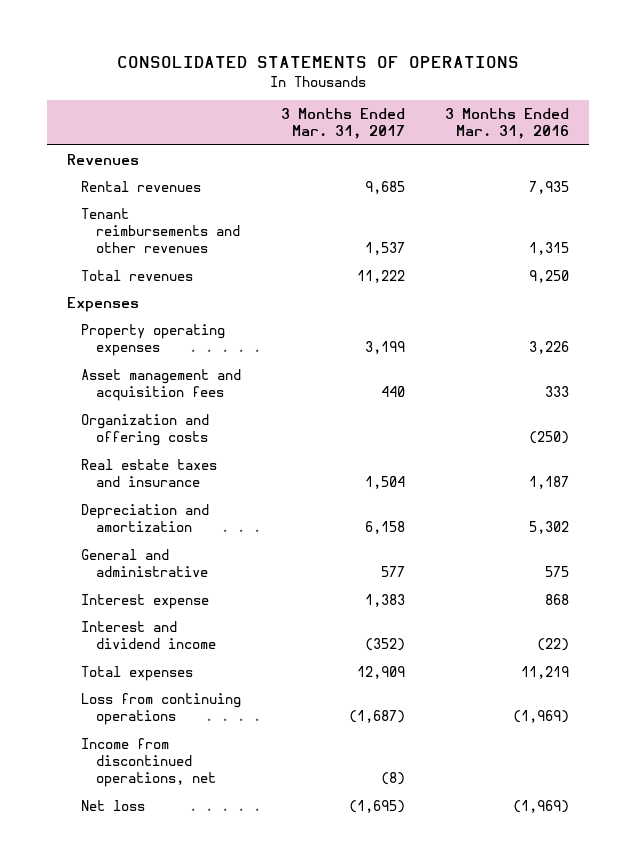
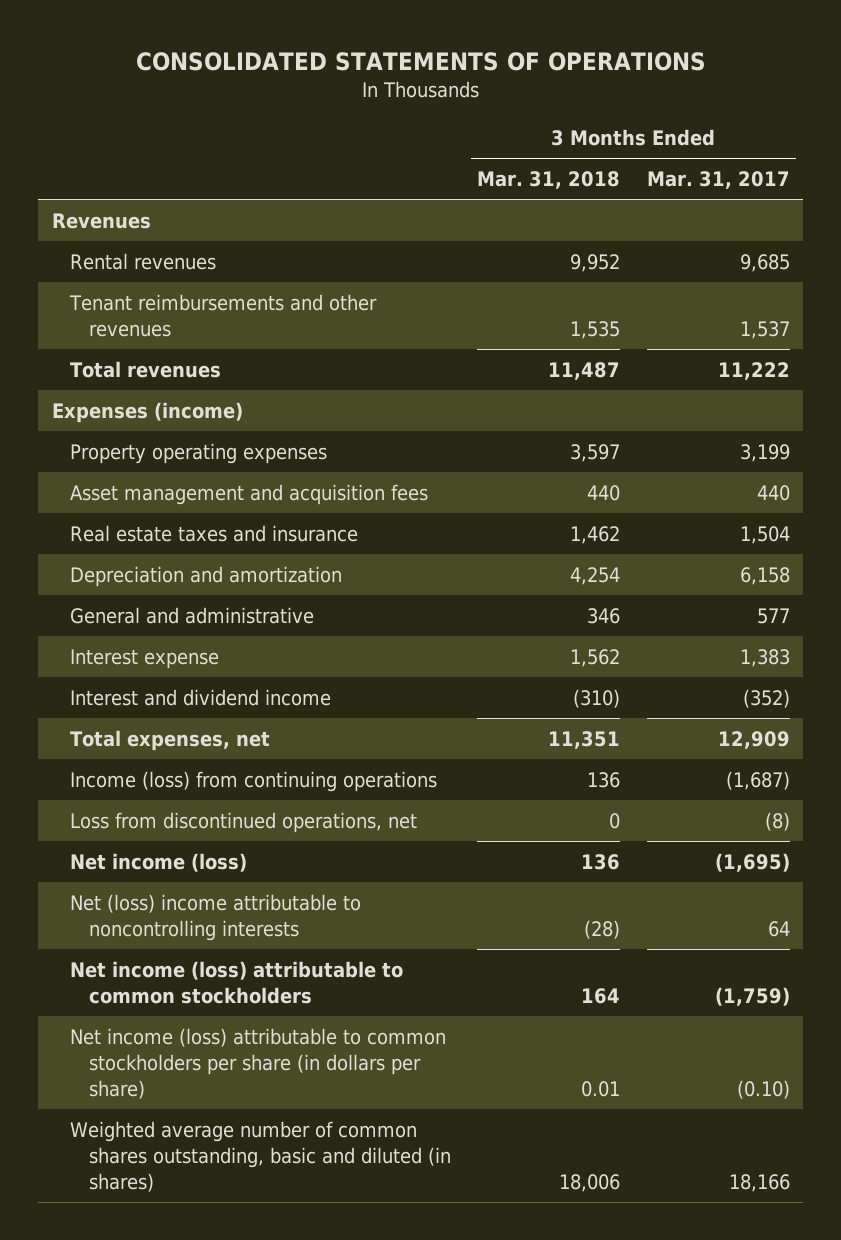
- | 3 Months Ended Mar. 31, 2017 | 3 Months Ended Mar. 31, 2016
+ | 3 Months Ended Mar. 31, 2018 | 3 Months Ended Mar. 31, 2017
- Expenses
+ Expenses (income)
- Organization and offering costs | | (250)
- Total expenses | 12,909 | 11,219
- Loss from continuing operations | (1,687) | (1,969)
- Income from discontinued operations, net | (8) |
- Net loss | (1,695) | (1,969)
+ Total expenses, net | 11,351 | 12,909
+ Income (loss) from continuing operations | 136 | (1,687)
+ Loss from discontinued operations, net | 0 | (8)
+ Net income (loss) | 136 | (1,695)
+ Net (loss) income attributable to noncontrolling interests | (28) | 64
+ Net income (loss) attributable to common stockholders | 164 | (1,759)
+ Net income (loss) attributable to common stockholders per share (in dollars per share) | 0.01 | (0.10)
+ Weighted average number of common shares outstanding, basic and diluted (in shares) | 18,006 | 18,166

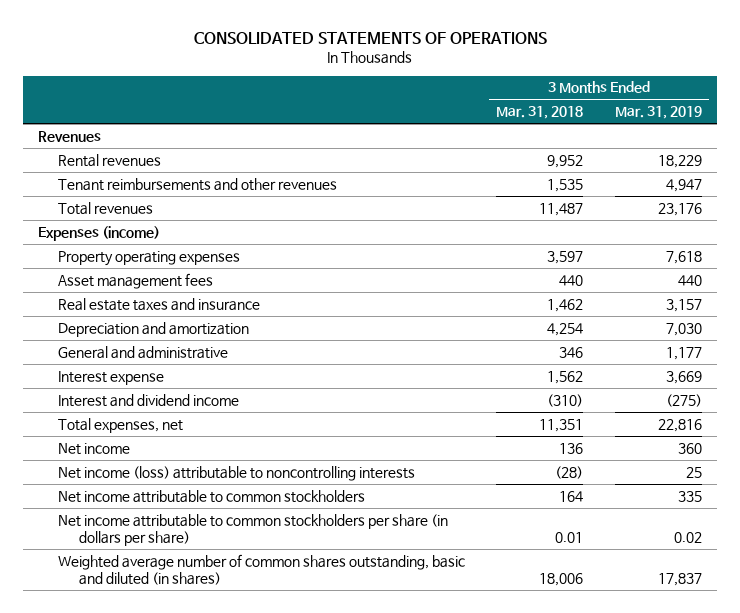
- | 3 Months Ended Mar. 31, 2018 | 3 Months Ended Mar. 31, 2017
+ | 3 Months Ended Mar. 31, 2018 | 3 Months Ended Mar. 31, 2019
- Asset management and acquisition fees | 440 | 440
+ Asset management fees | 440 | 440
- Income (loss) from continuing operations | 136 | (1,687)
- Loss from discontinued operations, net | 0 | (8)
- Net income (loss) | 136 | (1,695)
- Net (loss) income attributable to noncontrolling interests | (28) | 64
- Net income (loss) attributable to common stockholders | 164 | (1,759)
- Net income (loss) attributable to common stockholders per share (in dollars per share) | 0.01 | (0.10)
+ Net income | 136 | 360
+ Net income (loss) attributable to noncontrolling interests | (28) | 25
+ Net income attributable to common stockholders | 164 | 335
+ Net income attributable to common stockholders per share (in dollars per share) | 0.01 | 0.02

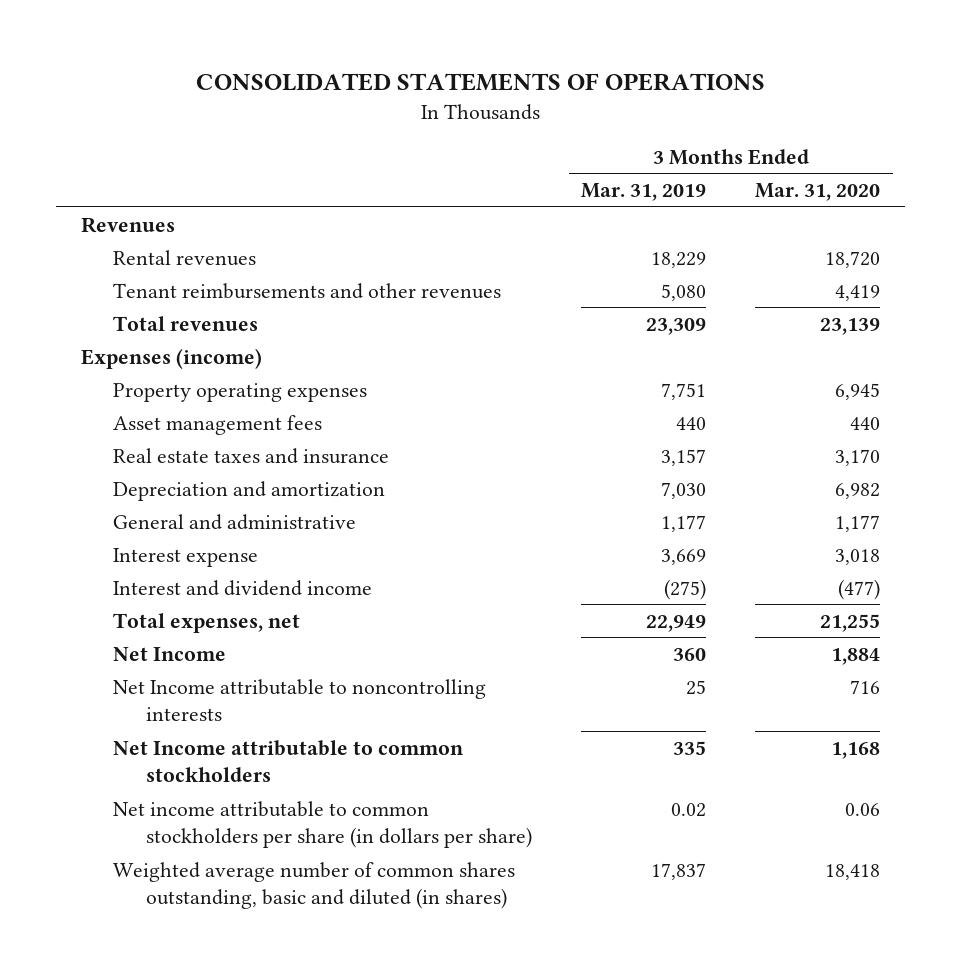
- | 3 Months Ended Mar. 31, 2018 | 3 Months Ended Mar. 31, 2019
+ | 3 Months Ended Mar. 31, 2019 | 3 Months Ended Mar. 31, 2020
- Tenant reimbursements and other revenues | 1,535 | 4,947
- Total revenues | 11,487 | 23,176
+ Tenant reimbursements and other revenues | 5,080 | 4,419
+ Total revenues | 23,309 | 23,139
- Property operating expenses | 3,597 | 7,618
+ Property operating expenses | 7,751 | 6,945
- Total expenses, net | 11,351 | 22,816
- Net income | 136 | 360
- Net income (loss) attributable to noncontrolling interests | (28) | 25
- Net income attributable to common stockholders | 164 | 335
+ Total expenses, net | 22,949 | 21,255
+ Net Income | 360 | 1,884
+ Net Income attributable to noncontrolling interests | 25 | 716
+ Net Income attributable to common stockholders | 335 | 1,168

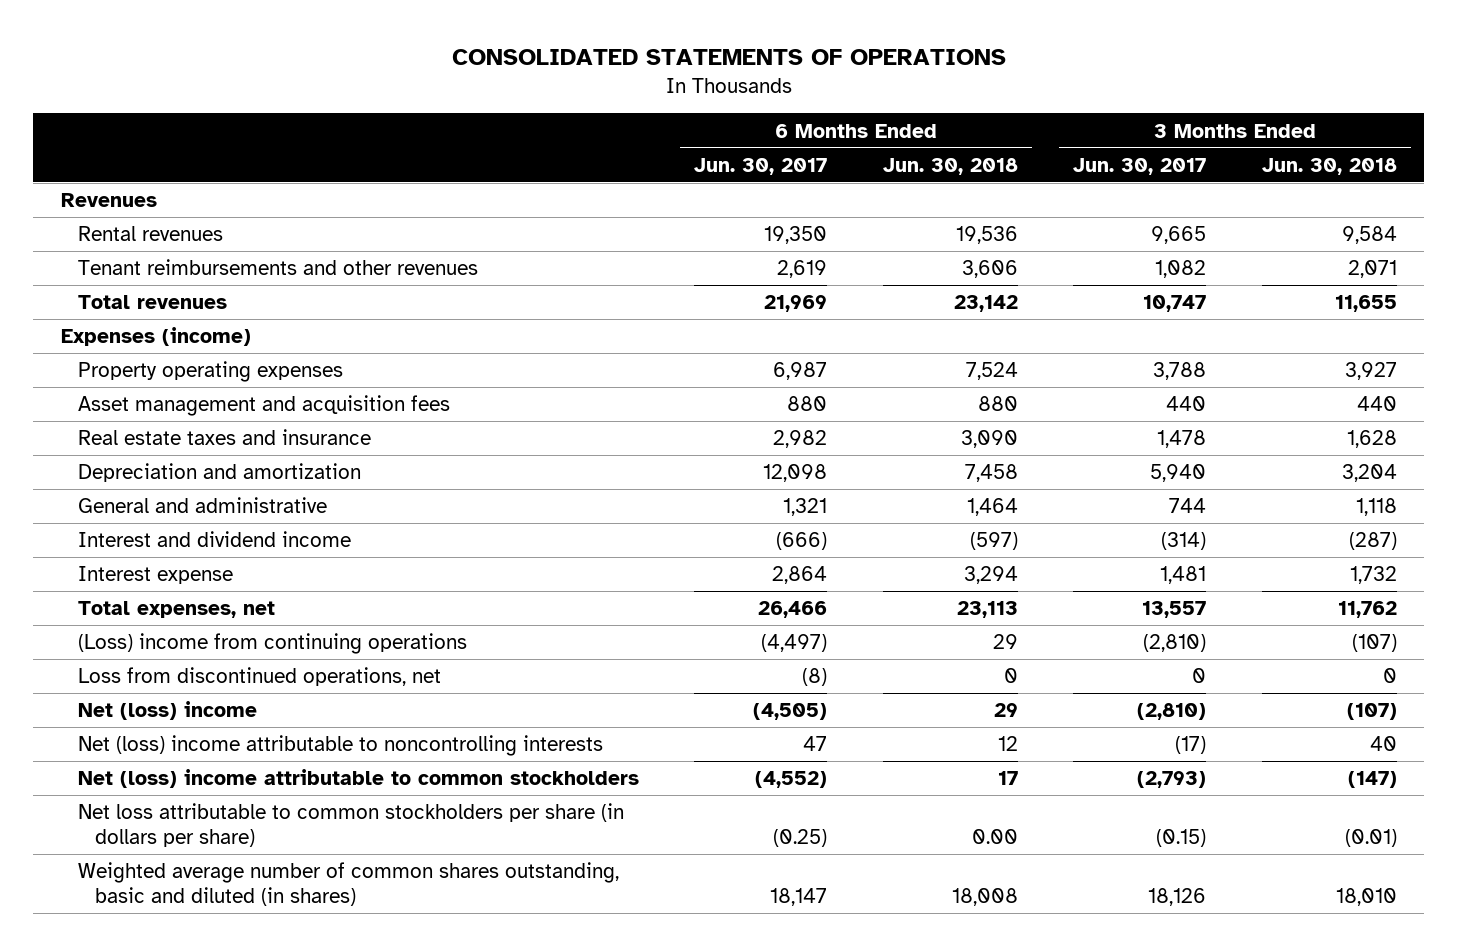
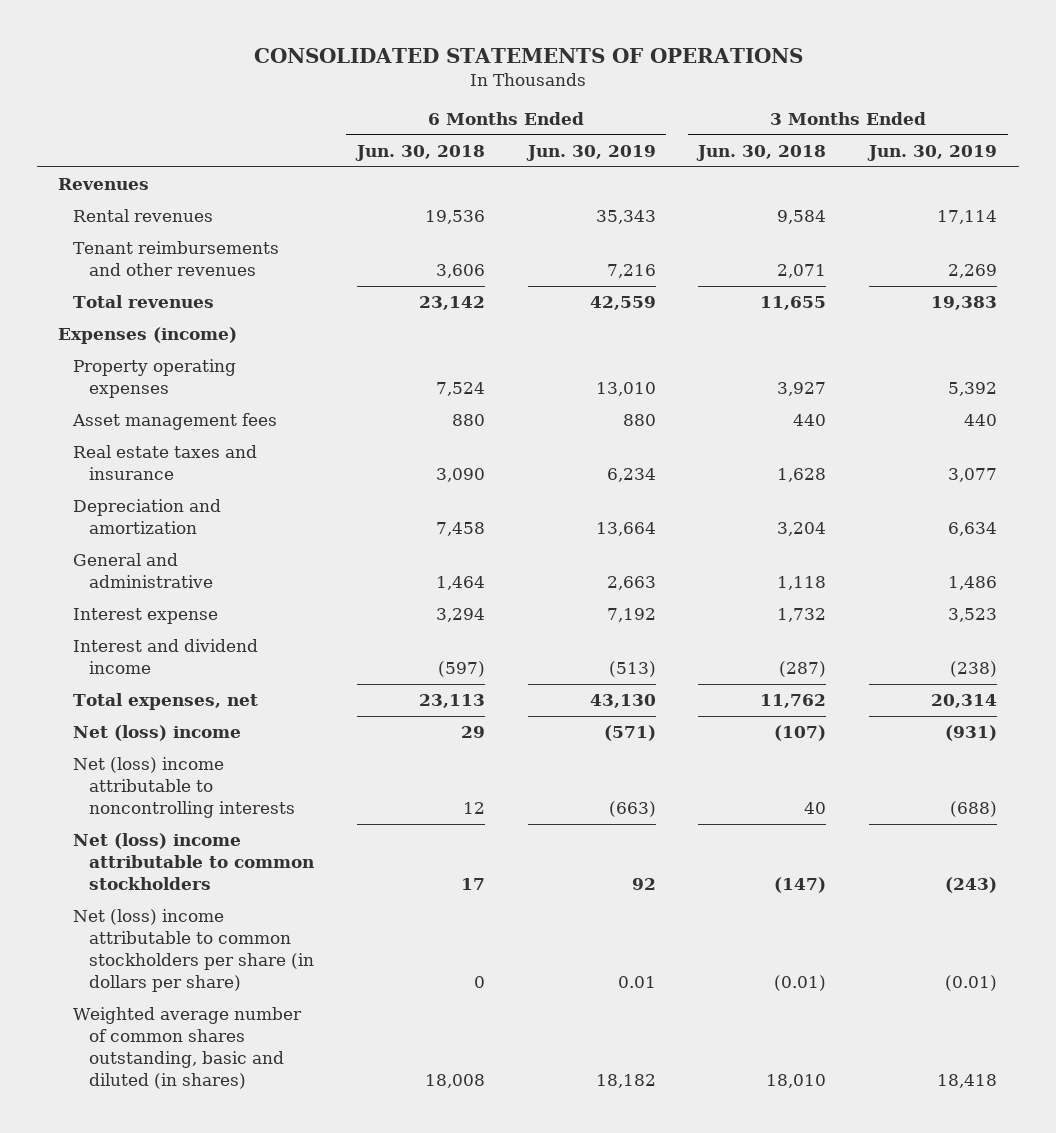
- | 6 Months Ended Jun. 30, 2017 | 6 Months Ended Jun. 30, 2018 | 3 Months Ended Jun. 30, 2017 | 3 Months Ended Jun. 30, 2018
+ | 6 Months Ended Jun. 30, 2018 | 6 Months Ended Jun. 30, 2019 | 3 Months Ended Jun. 30, 2018 | 3 Months Ended Jun. 30, 2019
- Asset management and acquisition fees | 880 | 880 | 440 | 440
+ Asset management fees | 880 | 880 | 440 | 440
moved down: Interest and dividend income | (597) | (513) | (287) | (238)
- (Loss) income from continuing operations | (4,497) | 29 | (2,810) | (107)
- Loss from discontinued operations, net | (8) | 0 | 0 | 0
- Net loss attributable to common stockholders per share (in dollars per share) | (0.25) | 0.00 | (0.15) | (0.01)
+ Net (loss) income attributable to common stockholders per share (in dollars per share) | 0 | 0.01 | (0.01) | (0.01)

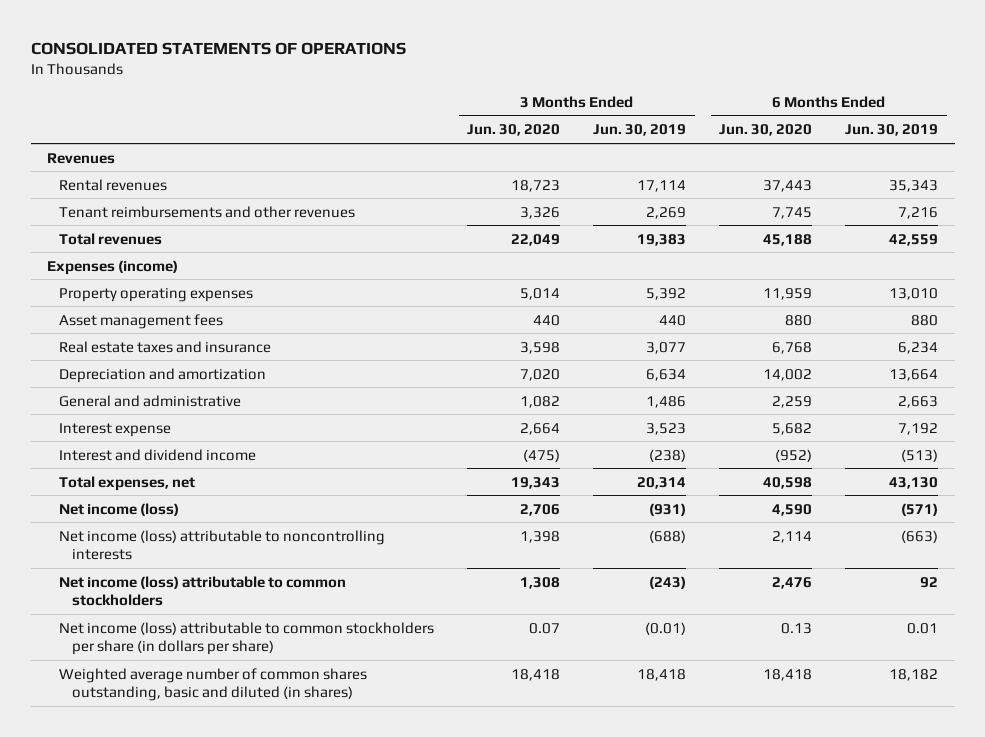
- | 6 Months Ended Jun. 30, 2018 | 6 Months Ended Jun. 30, 2019 | 3 Months Ended Jun. 30, 2018 | 3 Months Ended Jun. 30, 2019
+ | 3 Months Ended Jun. 30, 2020 | 3 Months Ended Jun. 30, 2019 | 6 Months Ended Jun. 30, 2020 | 6 Months Ended Jun. 30, 2019
- Net (loss) income | 29 | (571) | (107) | (931)
- Net (loss) income attributable to noncontrolling interests | 12 | (663) | 40 | (688)
- Net (loss) income attributable to common stockholders | 17 | 92 | (147) | (243)
- Net (loss) income attributable to common stockholders per share (in dollars per share) | 0 | 0.01 | (0.01) | (0.01)
+ Net income (loss) | 2,706 | (931) | 4,590 | (571)
+ Net income (loss) attributable to noncontrolling interests | 1,398 | (688) | 2,114 | (663)
+ Net income (loss) attributable to common stockholders | 1,308 | (243) | 2,476 | 92
+ Net income (loss) attributable to common stockholders per share (in dollars per share) | 0.07 | (0.01) | 0.13 | 0.01

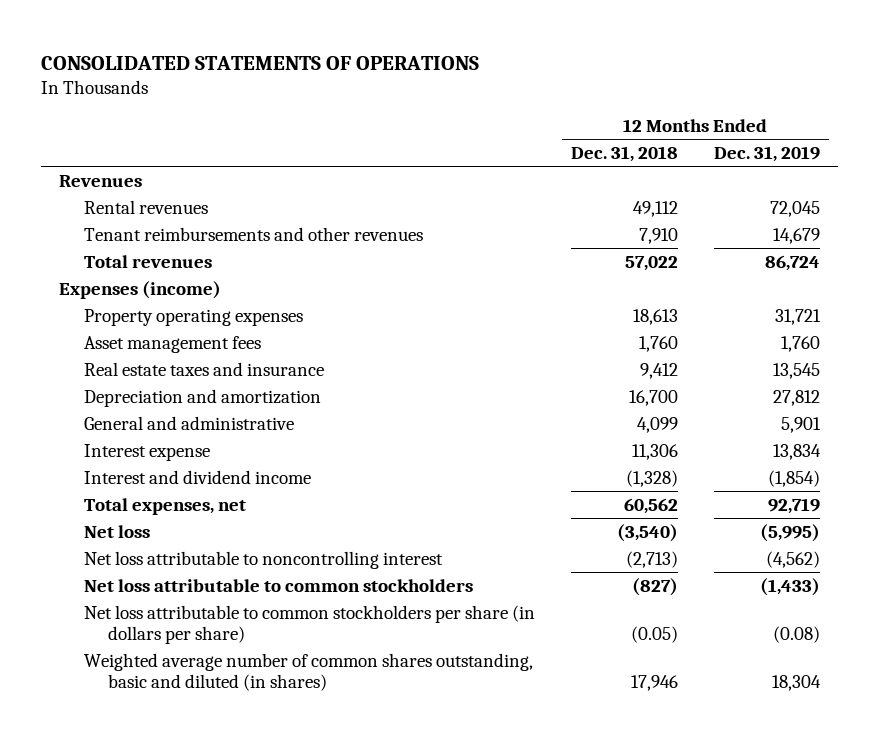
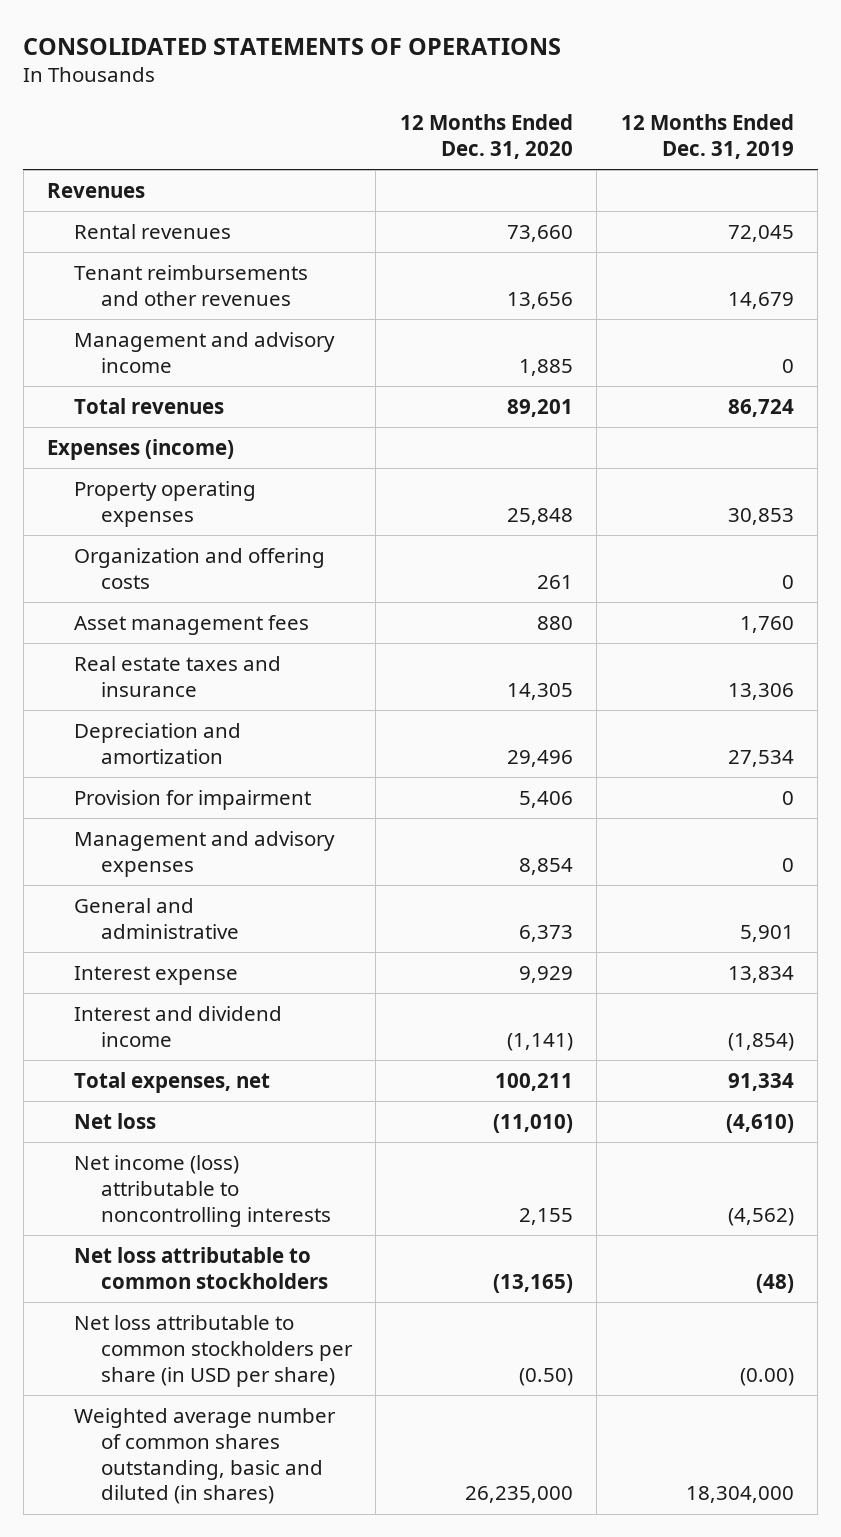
- | 12 Months Ended Dec. 31, 2018 | 12 Months Ended Dec. 31, 2019
+ | 12 Months Ended Dec. 31, 2020 | 12 Months Ended Dec. 31, 2019
+ Management and advisory income | 1,885 | 0
- Property operating expenses | 18,613 | 31,721
+ Property operating expenses | 25,848 | 30,853
+ Organization and offering costs | 261 | 0
- Real estate taxes and insurance | 9,412 | 13,545
- Depreciation and amortization | 16,700 | 27,812
+ Real estate taxes and insurance | 14,305 | 13,306
+ Depreciation and amortization | 29,496 | 27,534
+ Provision for impairment | 5,406 | 0
+ Management and advisory expenses | 8,854 | 0
- Total expenses, net | 60,562 | 92,719
- Net loss | (3,540) | (5,995)
- Net loss attributable to noncontrolling interest | (2,713) | (4,562)
- Net loss attributable to common stockholders | (827) | (1,433)
- Net loss attributable to common stockholders per share (in dollars per share) | (0.05) | (0.08)
- Weighted average number of common shares outstanding, basic and diluted (in shares) | 17,946 | 18,304
+ Total expenses, net | 100,211 | 91,334
+ Net loss | (11,010) | (4,610)
+ Net income (loss) attributable to noncontrolling interests | 2,155 | (4,562)
+ Net loss attributable to common stockholders | (13,165) | (48)
+ Net loss attributable to common stockholders per share (in USD per share) | (0.50) | (0.00)
+ Weighted average number of common shares outstanding, basic and diluted (in shares) | 26,235,000 | 18,304,000

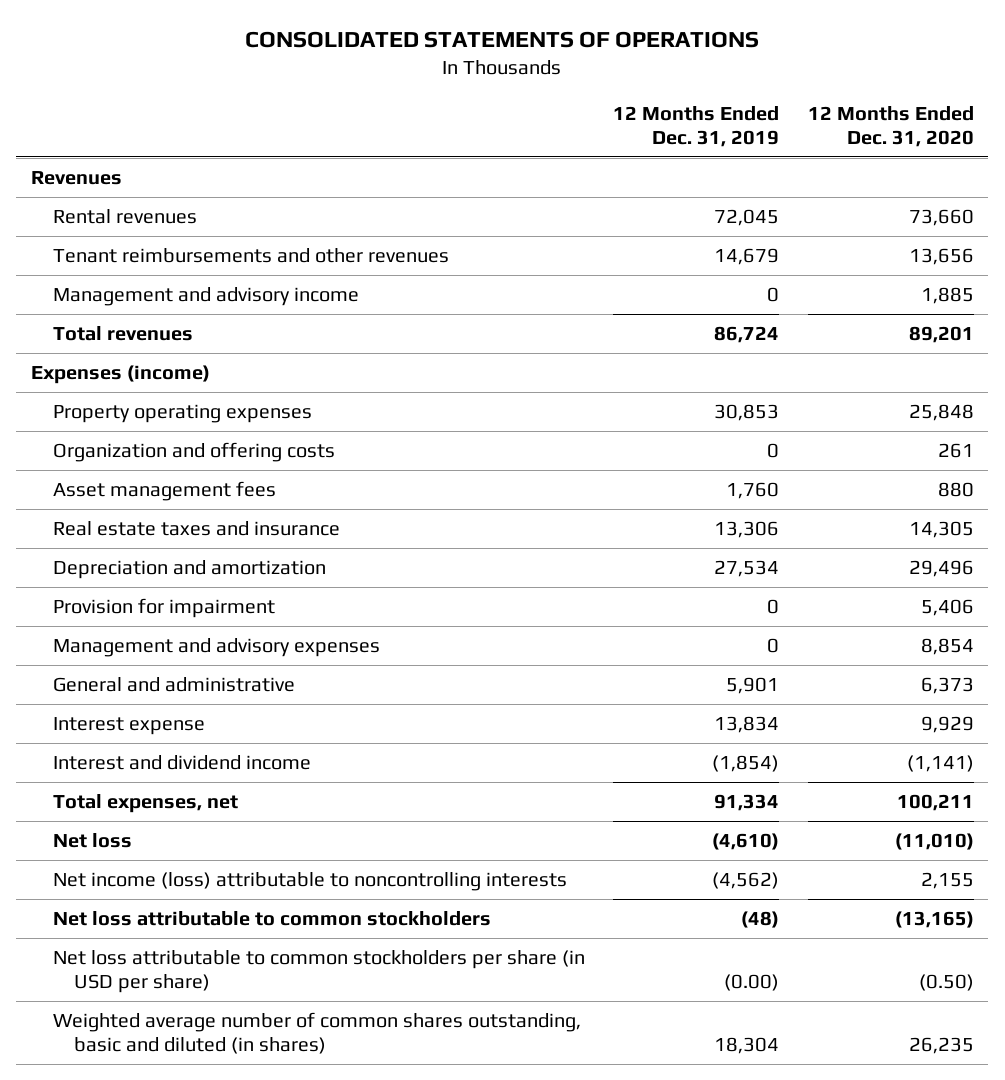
- | 12 Months Ended Dec. 31, 2020 | 12 Months Ended Dec. 31, 2019
+ | 12 Months Ended Dec. 31, 2019 | 12 Months Ended Dec. 31, 2020
- Weighted average number of common shares outstanding, basic and diluted (in shares) | 26,235,000 | 18,304,000
+ Weighted average number of common shares outstanding, basic and diluted (in shares) | 18,304 | 26,235

